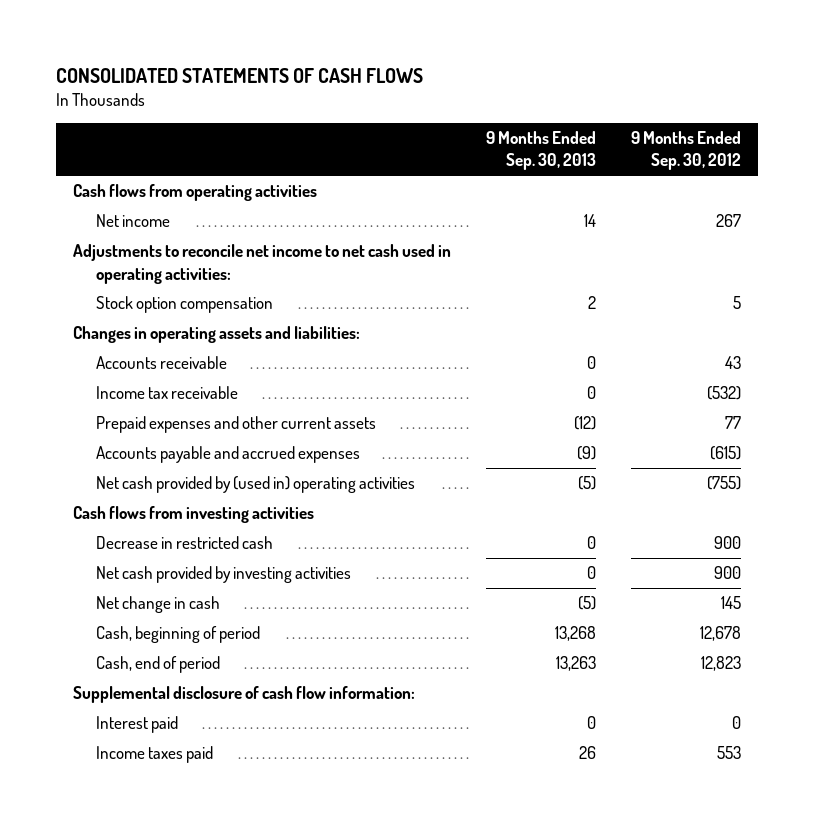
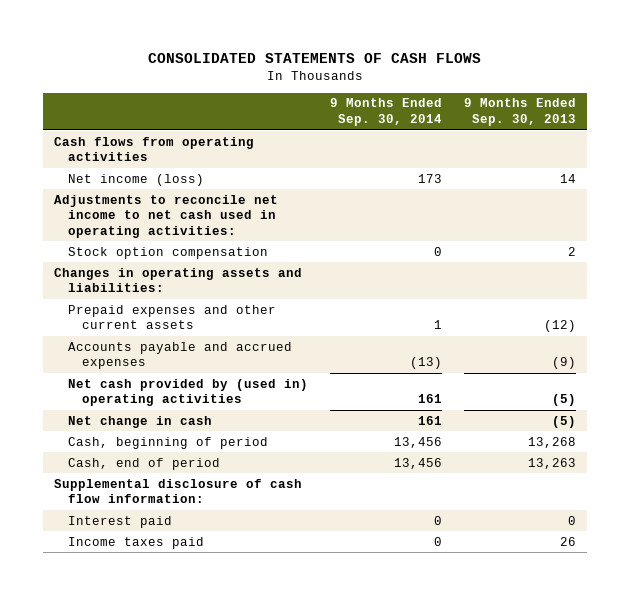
- | 9 Months Ended Sep. 30, 2013 | 9 Months Ended Sep. 30, 2012
+ | 9 Months Ended Sep. 30, 2014 | 9 Months Ended Sep. 30, 2013
- Net income | 14 | 267
+ Net income (loss) | 173 | 14
- Accounts receivable | 0 | 43
- Income tax receivable | 0 | (532)
- Cash flows from investing activities
- Decrease in restricted cash | 0 | 900
- Net cash provided by investing activities | 0 | 900

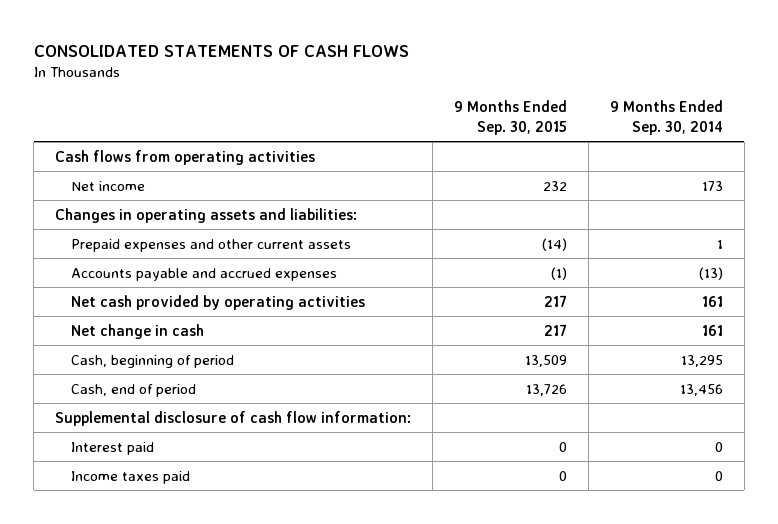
- | 9 Months Ended Sep. 30, 2014 | 9 Months Ended Sep. 30, 2013
+ | 9 Months Ended Sep. 30, 2015 | 9 Months Ended Sep. 30, 2014
- Net income (loss) | 173 | 14
- Adjustments to reconcile net income to net cash used in operating activities:
- Stock option compensation | 0 | 2
+ Net income | 232 | 173
- Net cash provided by (used in) operating activities | 161 | (5)
+ Net cash provided by operating activities | 217 | 161
- Cash, beginning of period | 13,456 | 13,268
+ Cash, beginning of period | 13,509 | 13,295

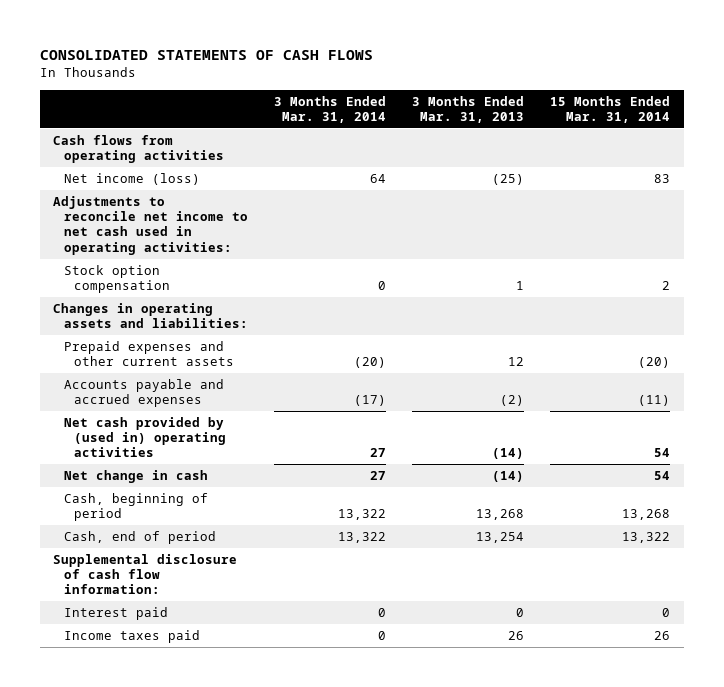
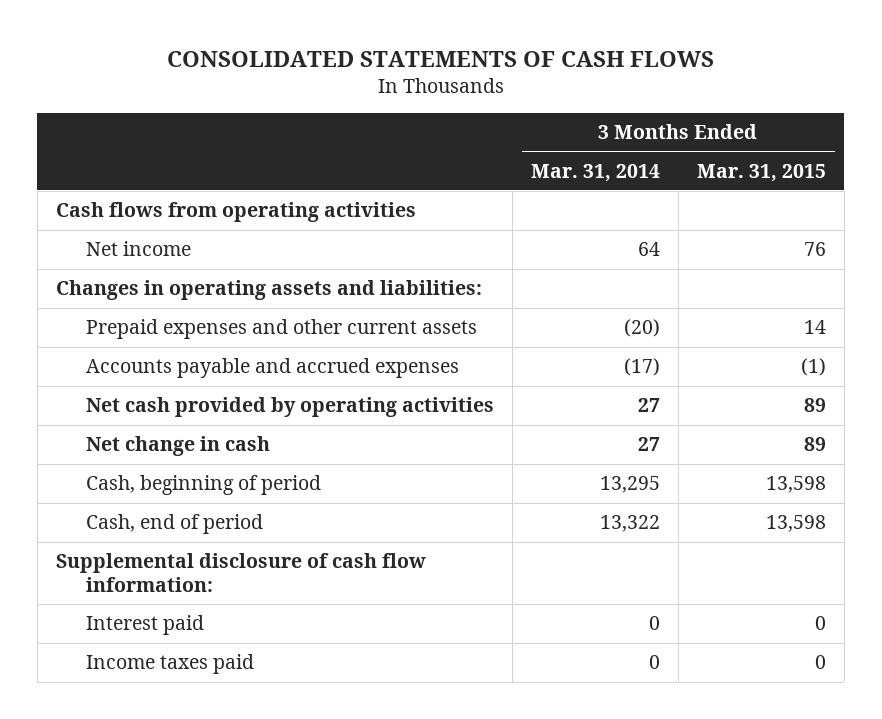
- | 3 Months Ended Mar. 31, 2014 | 3 Months Ended Mar. 31, 2013 | 15 Months Ended Mar. 31, 2014
+ | 3 Months Ended Mar. 31, 2014 | 3 Months Ended Mar. 31, 2015
- Net income (loss) | 64 | (25) | 83
- Adjustments to reconcile net income to net cash used in operating activities:
- Stock option compensation | 0 | 1 | 2
+ Net income | 64 | 76
- Net cash provided by (used in) operating activities | 27 | (14) | 54
+ Net cash provided by operating activities | 27 | 89
- Cash, beginning of period | 13,322 | 13,268 | 13,268
+ Cash, beginning of period | 13,295 | 13,598

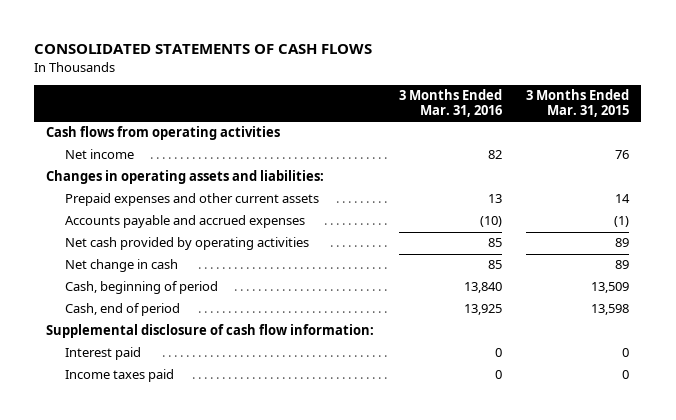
- | 3 Months Ended Mar. 31, 2014 | 3 Months Ended Mar. 31, 2015
+ | 3 Months Ended Mar. 31, 2016 | 3 Months Ended Mar. 31, 2015
- Cash, beginning of period | 13,295 | 13,598
+ Cash, beginning of period | 13,840 | 13,509

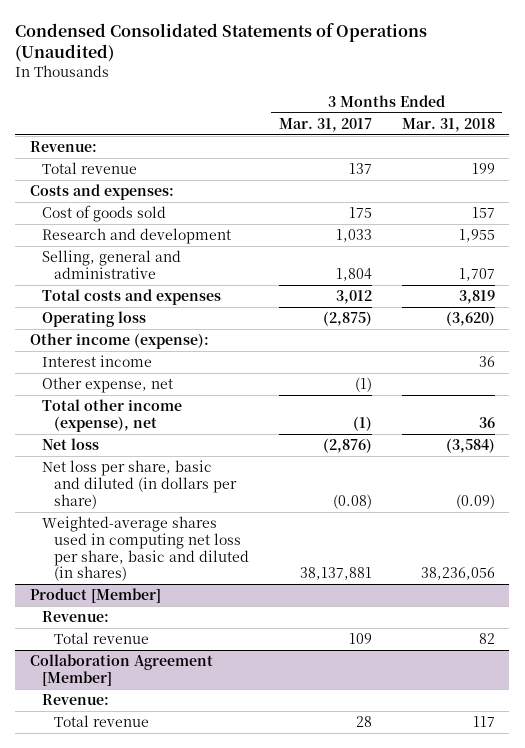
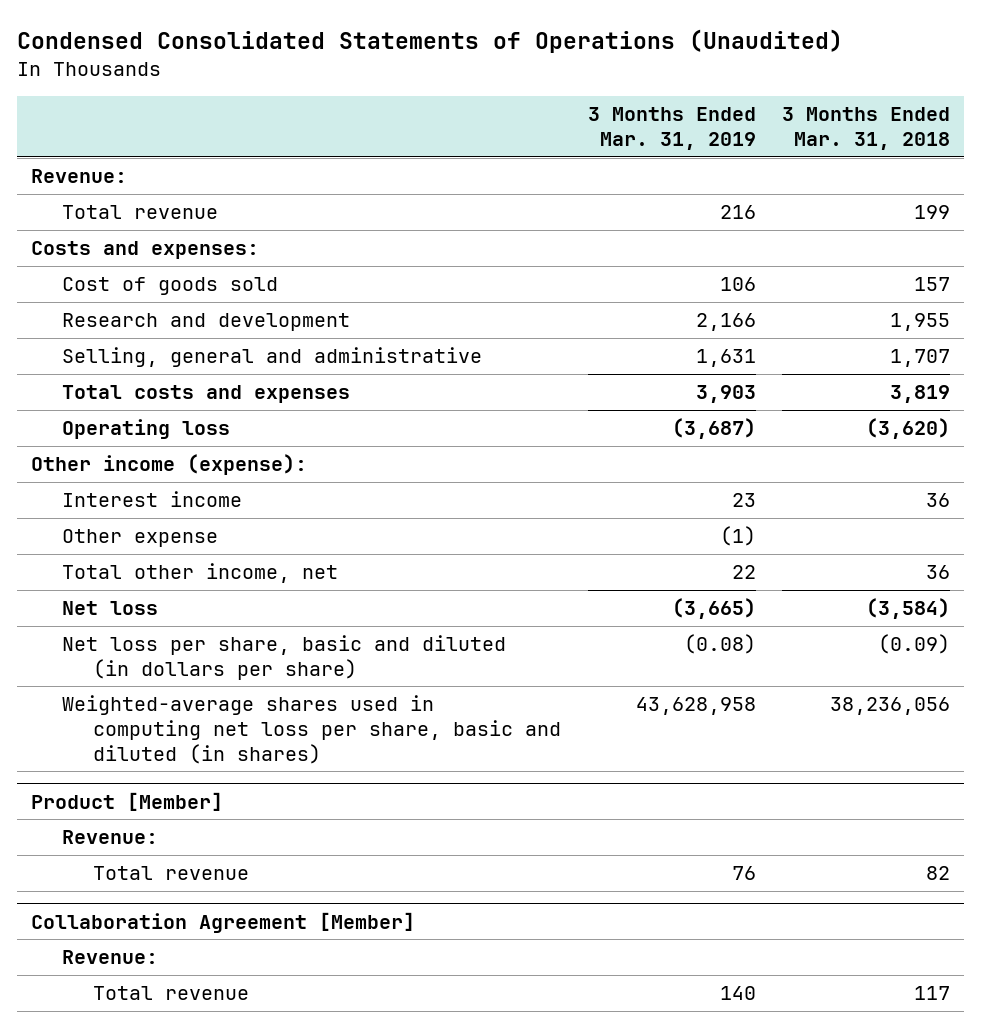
- | 3 Months Ended Mar. 31, 2017 | 3 Months Ended Mar. 31, 2018
+ | 3 Months Ended Mar. 31, 2019 | 3 Months Ended Mar. 31, 2018
- Other expense, net | (1) |
- Total other income (expense), net | (1) | 36
+ Other expense | (1) |
+ Total other income, net | 22 | 36

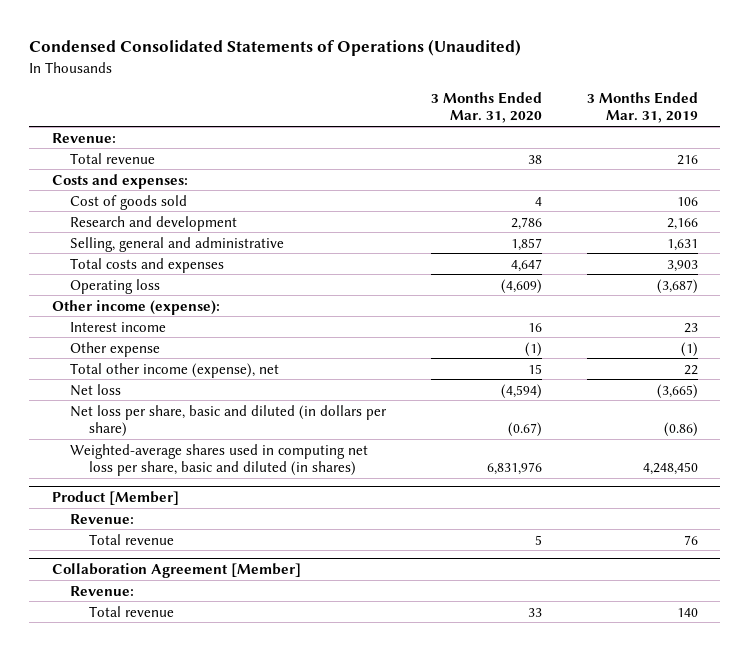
- | 3 Months Ended Mar. 31, 2019 | 3 Months Ended Mar. 31, 2018
+ | 3 Months Ended Mar. 31, 2020 | 3 Months Ended Mar. 31, 2019
- Total other income, net | 22 | 36
+ Total other income (expense), net | 15 | 22
- Net loss per share, basic and diluted (in dollars per share) | (0.08) | (0.09)
- Weighted-average shares used in computing net loss per share, basic and diluted (in shares) | 43,628,958 | 38,236,056
+ Net loss per share, basic and diluted (in dollars per share) | (0.67) | (0.86)
+ Weighted-average shares used in computing net loss per share, basic and diluted (in shares) | 6,831,976 | 4,248,450

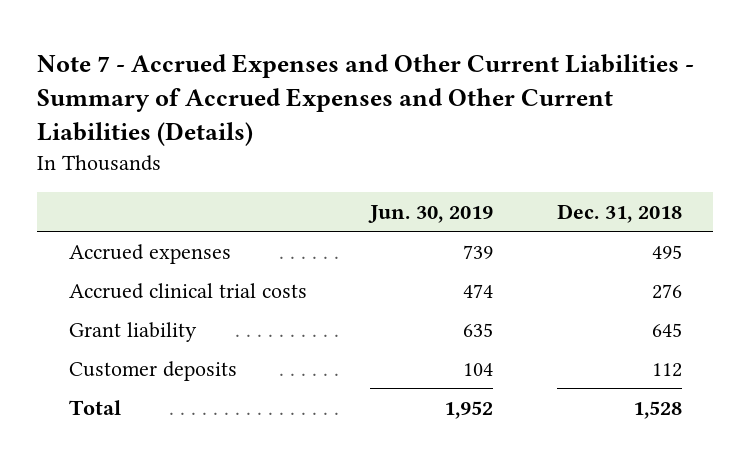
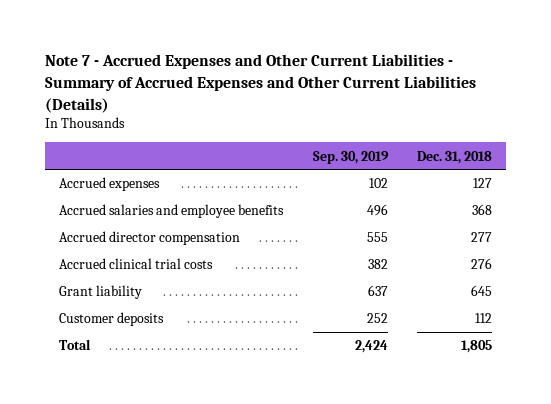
- | Jun. 30, 2019 | Dec. 31, 2018
+ | Sep. 30, 2019 | Dec. 31, 2018
- Accrued expenses | 739 | 495
+ Accrued expenses | 102 | 127
+ Accrued salaries and employee benefits | 496 | 368
+ Accrued director compensation | 555 | 277
- Total | 1,952 | 1,528
+ Total | 2,424 | 1,805

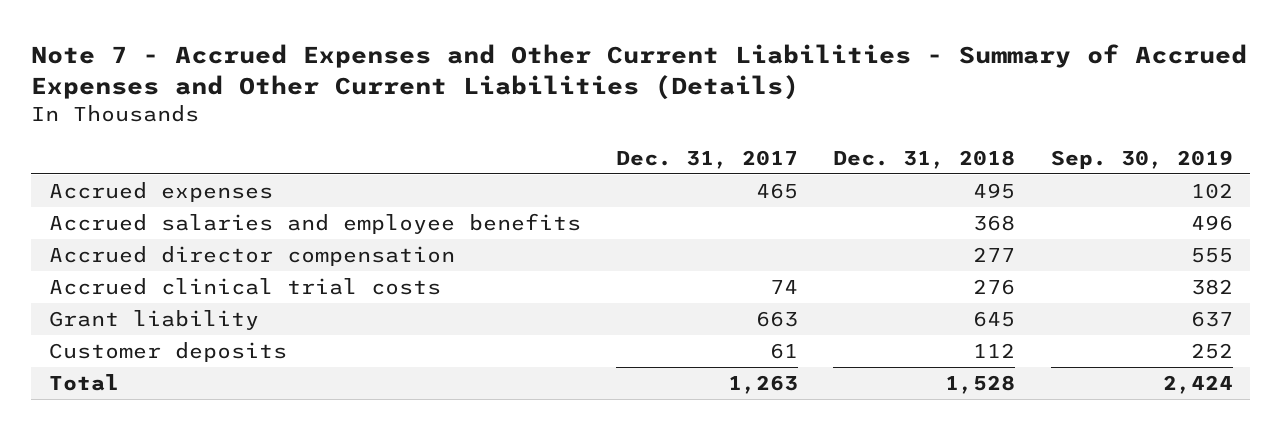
- | Sep. 30, 2019 | Dec. 31, 2018
+ | Dec. 31, 2017 | Dec. 31, 2018 | Sep. 30, 2019
- Accrued expenses | 102 | 127
+ Accrued expenses | 465 | 495 | 102
- Total | 2,424 | 1,805
+ Total | 1,263 | 1,528 | 2,424

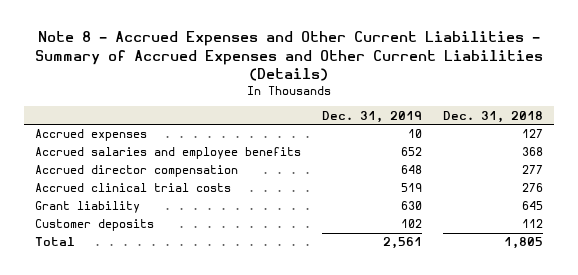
- Note 7 - Accrued Expenses and Other Current Liabilities - Summary of Accrued Expenses and Other Current Liabilities (Details)
+ Note 8 - Accrued Expenses and Other Current Liabilities - Summary of Accrued Expenses and Other Current Liabilities (Details)
- | Dec. 31, 2017 | Dec. 31, 2018 | Sep. 30, 2019
+ | Dec. 31, 2019 | Dec. 31, 2018
- Accrued expenses | 465 | 495 | 102
+ Accrued expenses | 10 | 127
- Total | 1,263 | 1,528 | 2,424
+ Total | 2,561 | 1,805

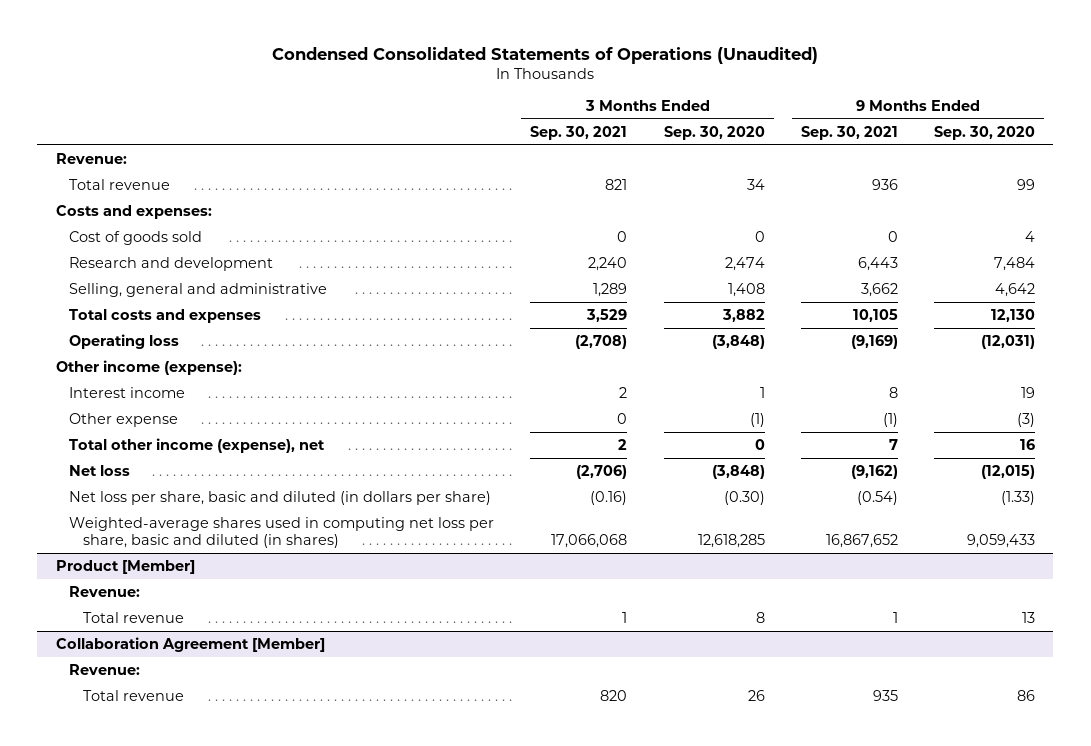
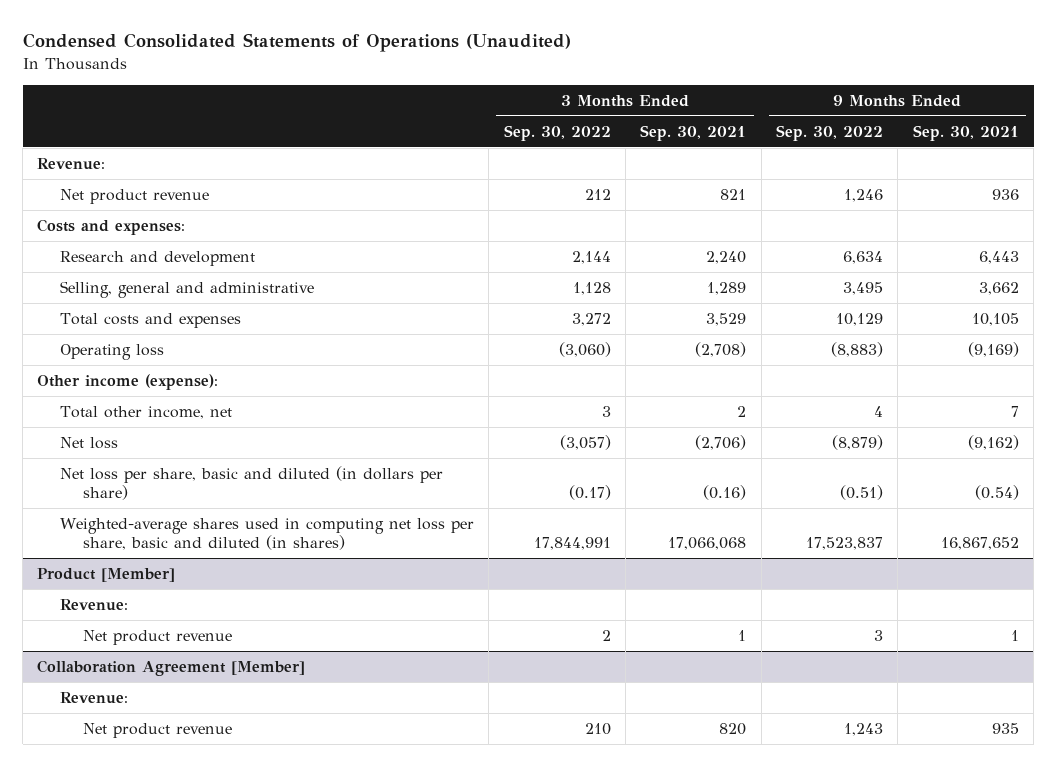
- | 3 Months Ended Sep. 30, 2021 | 3 Months Ended Sep. 30, 2020 | 9 Months Ended Sep. 30, 2021 | 9 Months Ended Sep. 30, 2020
+ | 3 Months Ended Sep. 30, 2022 | 3 Months Ended Sep. 30, 2021 | 9 Months Ended Sep. 30, 2022 | 9 Months Ended Sep. 30, 2021
- Total revenue | 821 | 34 | 936 | 99
+ Net product revenue | 212 | 821 | 1,246 | 936
- Cost of goods sold | 0 | 0 | 0 | 4
- Interest income | 2 | 1 | 8 | 19
- Other expense | 0 | (1) | (1) | (3)
- Total other income (expense), net | 2 | 0 | 7 | 16
+ Total other income, net | 3 | 2 | 4 | 7
@ Product [Member]
- Total revenue | 1 | 8 | 1 | 13
+ Net product revenue | 2 | 1 | 3 | 1
@ Collaboration Agreement [Member]
- Total revenue | 820 | 26 | 935 | 86
+ Net product revenue | 210 | 820 | 1,243 | 935

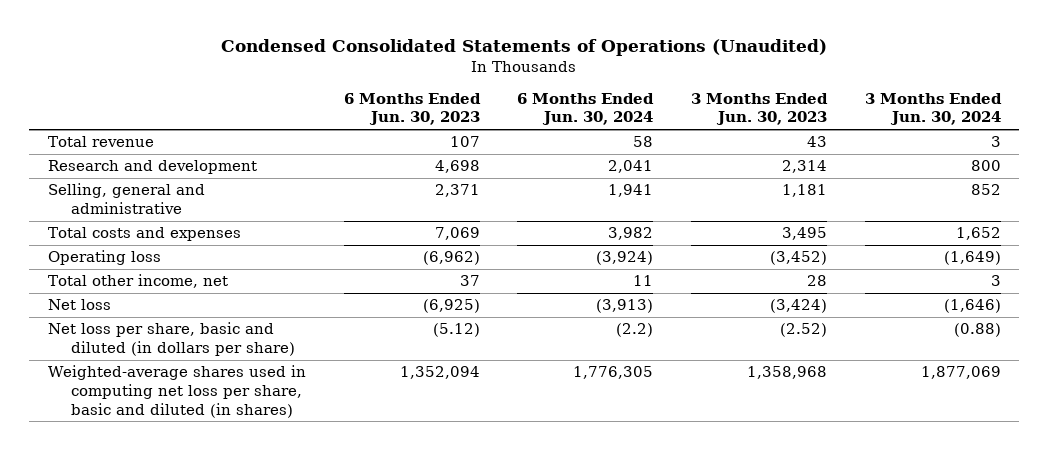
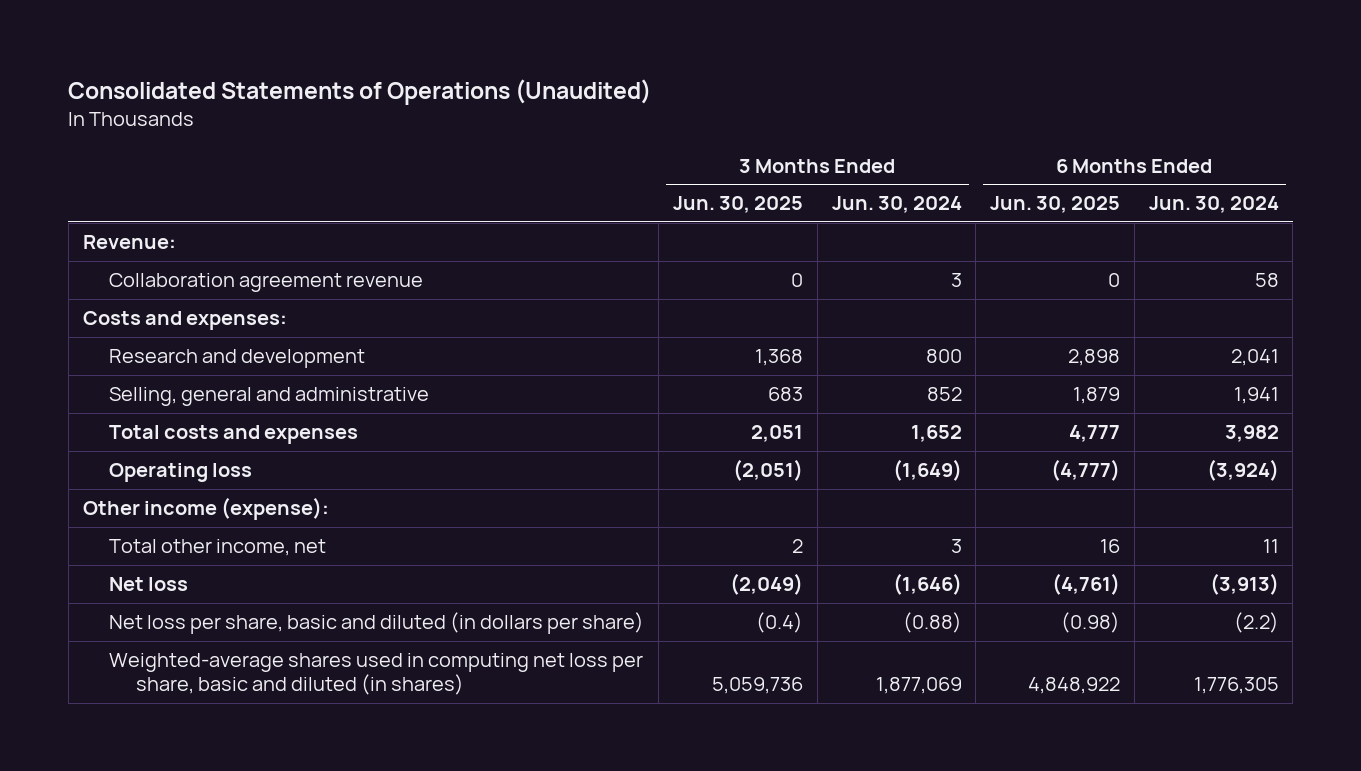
- Condensed Consolidated Statements of Operations (Unaudited)
+ Consolidated Statements of Operations (Unaudited)
- | 6 Months Ended Jun. 30, 2023 | 6 Months Ended Jun. 30, 2024 | 3 Months Ended Jun. 30, 2023 | 3 Months Ended Jun. 30, 2024
+ | 3 Months Ended Jun. 30, 2025 | 3 Months Ended Jun. 30, 2024 | 6 Months Ended Jun. 30, 2025 | 6 Months Ended Jun. 30, 2024
- Total revenue | 107 | 58 | 43 | 3
+ Revenue:
+ Collaboration agreement revenue | 0 | 3 | 0 | 58
+ Costs and expenses:
+ Other income (expense):

